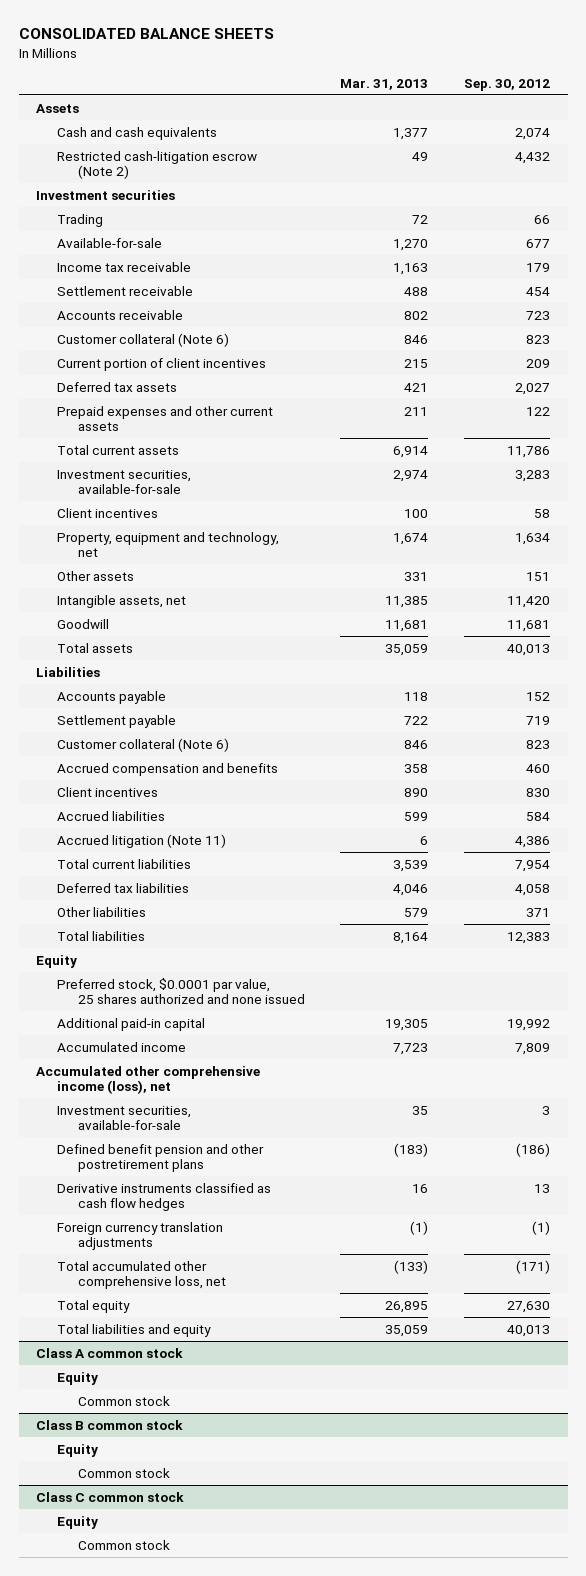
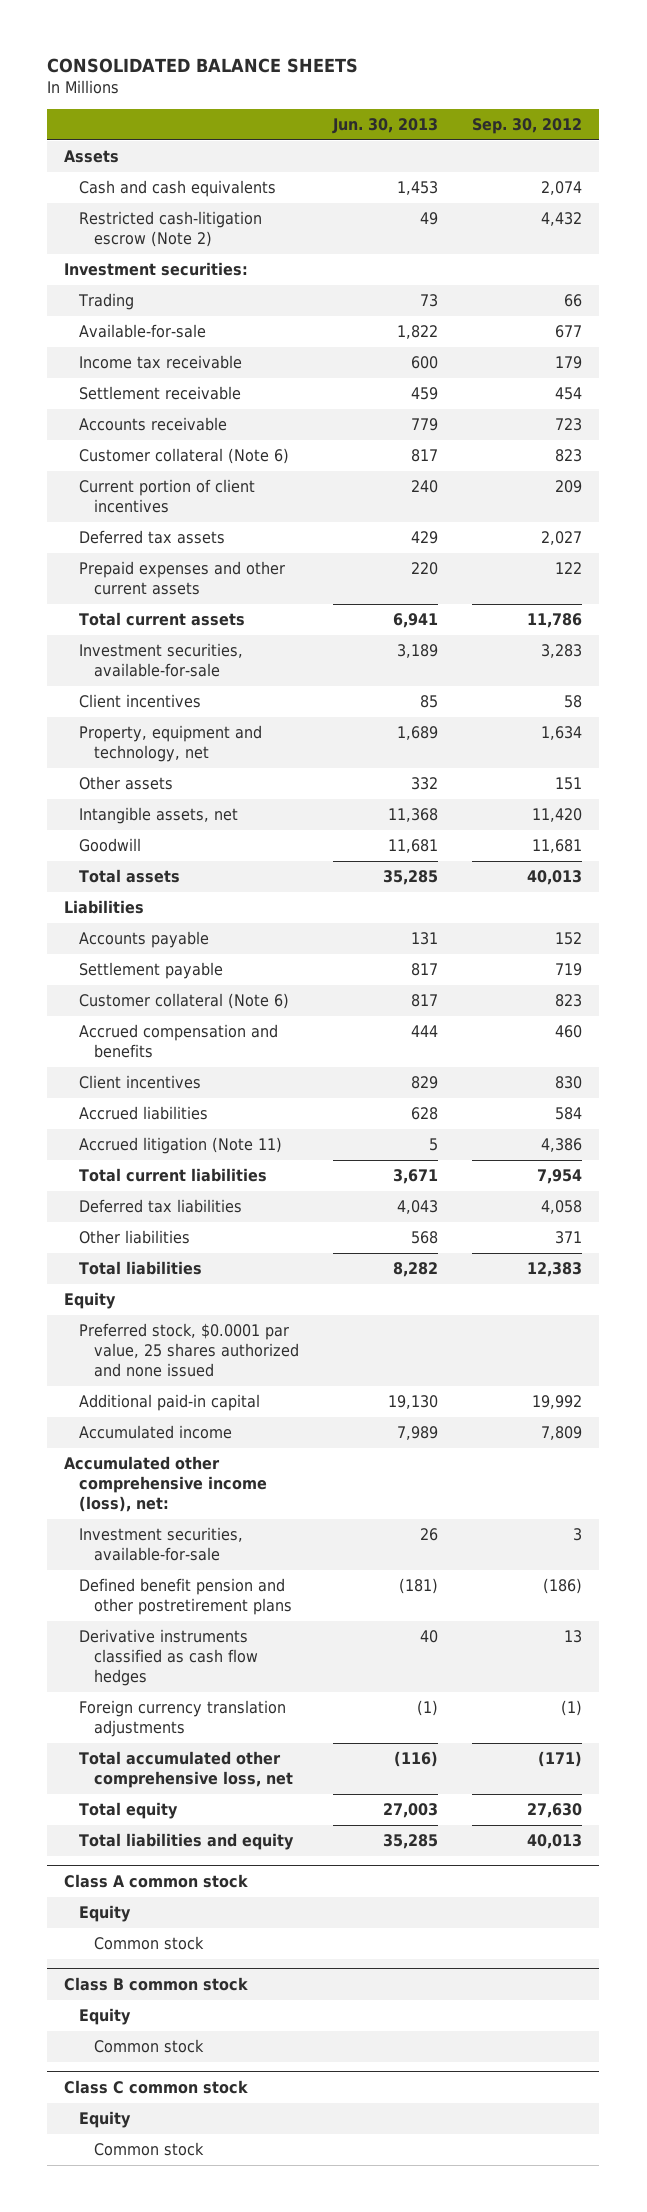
- | Mar. 31, 2013 | Sep. 30, 2012
+ | Jun. 30, 2013 | Sep. 30, 2012
- Investment securities
+ Investment securities:
- Accumulated other comprehensive income (loss), net
+ Accumulated other comprehensive income (loss), net:

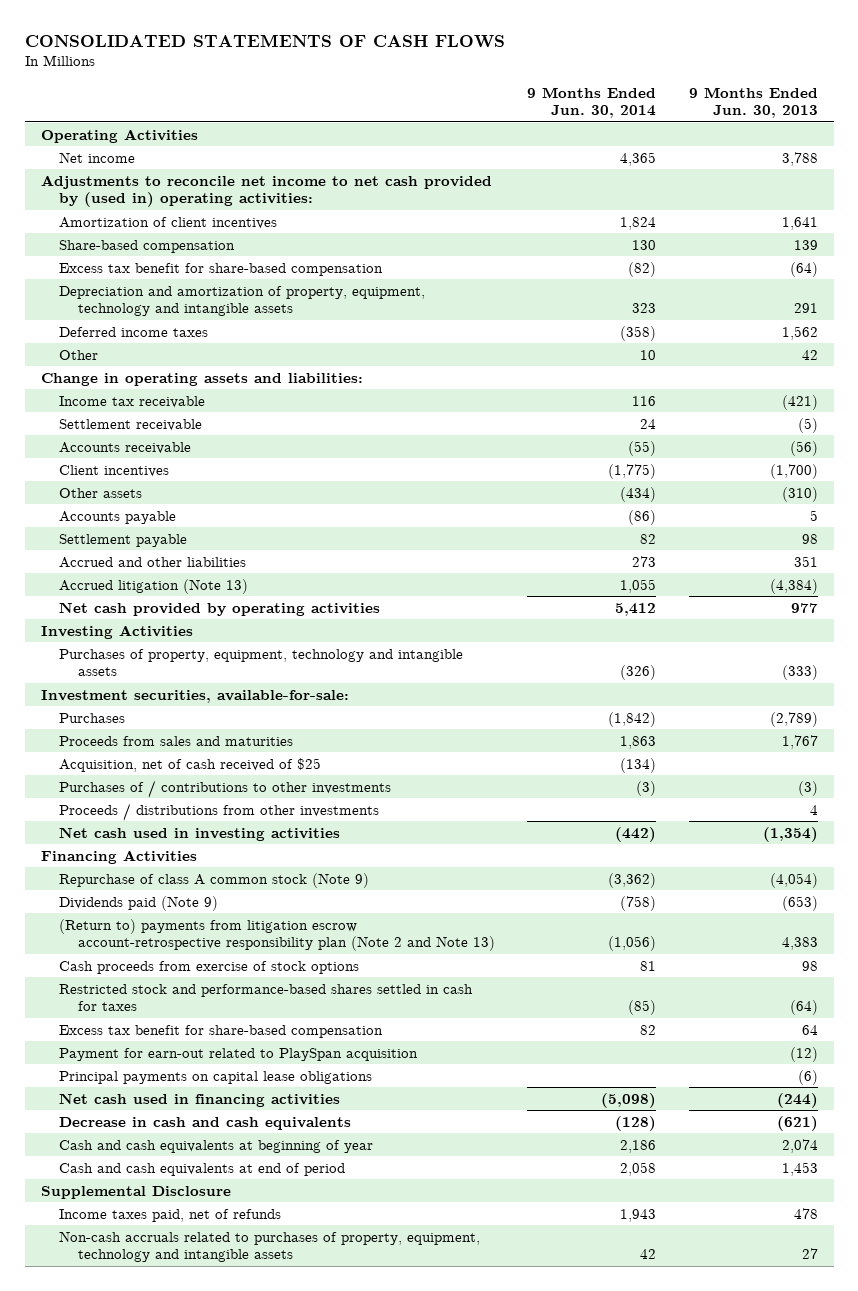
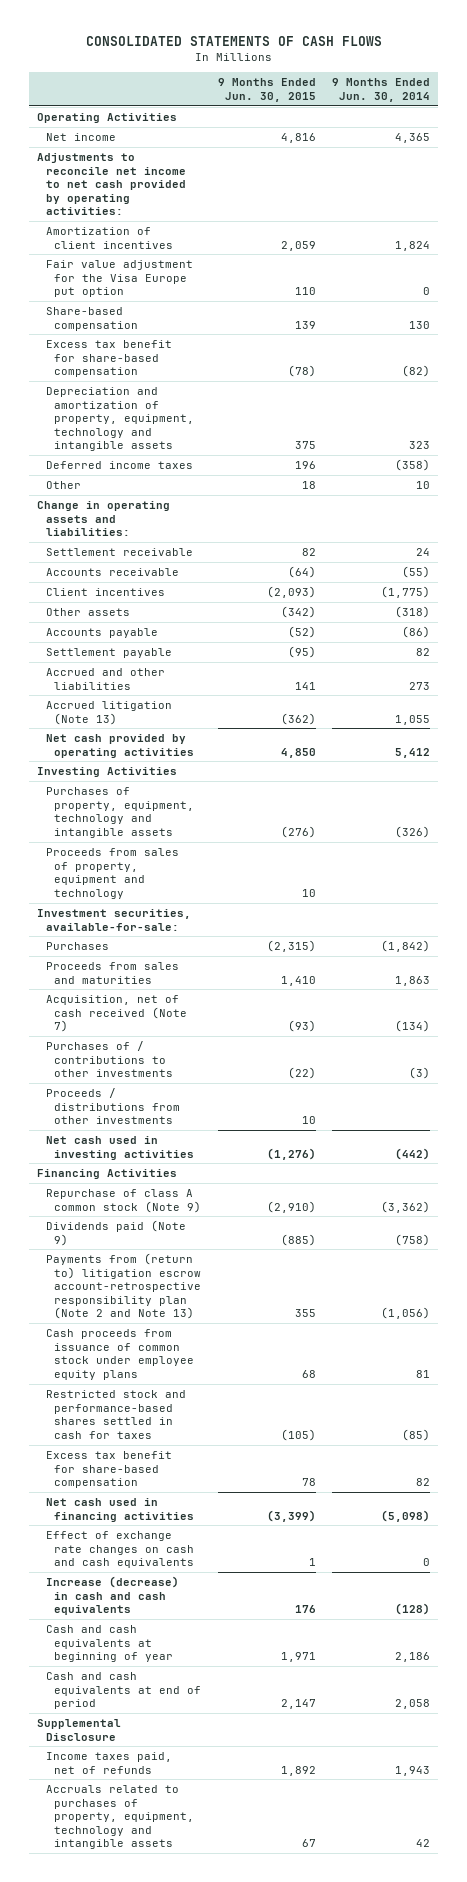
- | 9 Months Ended Jun. 30, 2014 | 9 Months Ended Jun. 30, 2013
+ | 9 Months Ended Jun. 30, 2015 | 9 Months Ended Jun. 30, 2014
- Adjustments to reconcile net income to net cash provided by (used in) operating activities:
+ Adjustments to reconcile net income to net cash provided by operating activities:
+ Fair value adjustment for the Visa Europe put option | 110 | 0
- Income tax receivable | 116 | (421)
- Other assets | (434) | (310)
+ Other assets | (342) | (318)
+ Proceeds from sales of property, equipment and technology | 10 |
- Acquisition, net of cash received of $25 | (134) |
+ Acquisition, net of cash received (Note 7) | (93) | (134)
- (Return to) payments from litigation escrow account-retrospective responsibility plan (Note 2 and Note 13) | (1,056) | 4,383
- Cash proceeds from exercise of stock options | 81 | 98
+ Payments from (return to) litigation escrow account-retrospective responsibility plan (Note 2 and Note 13) | 355 | (1,056)
+ Cash proceeds from issuance of common stock under employee equity plans | 68 | 81
- Payment for earn-out related to PlaySpan acquisition | | (12)
- Principal payments on capital lease obligations | | (6)
- Decrease in cash and cash equivalents | (128) | (621)
+ Effect of exchange rate changes on cash and cash equivalents | 1 | 0
+ Increase (decrease) in cash and cash equivalents | 176 | (128)
- Non-cash accruals related to purchases of property, equipment, technology and intangible assets | 42 | 27
+ Accruals related to purchases of property, equipment, technology and intangible assets | 67 | 42

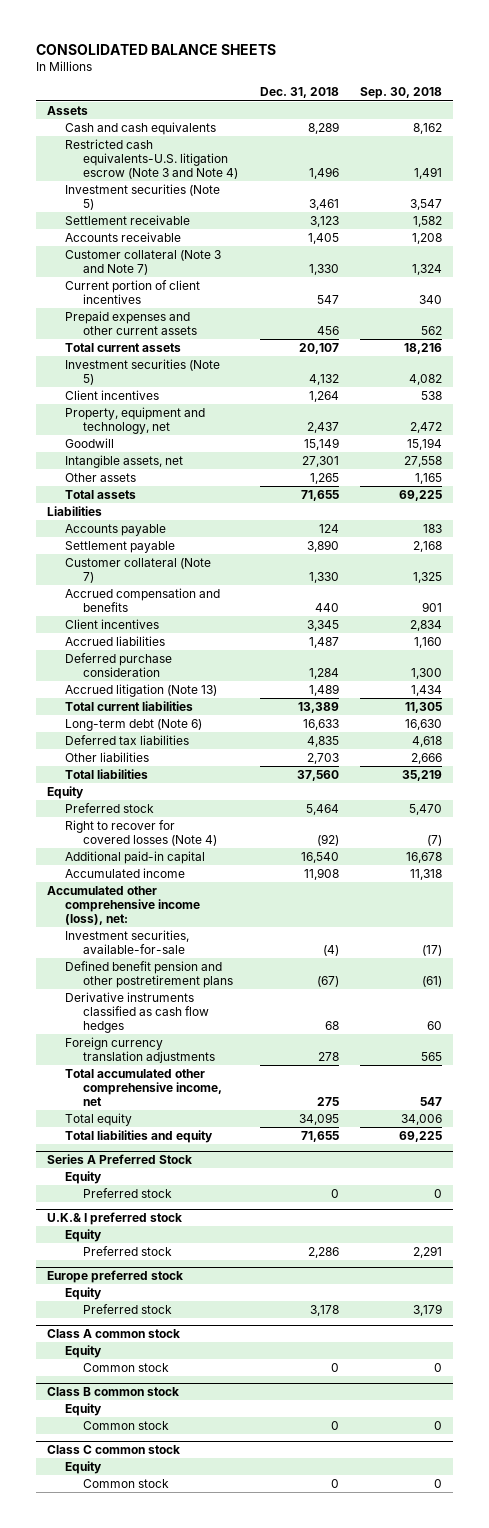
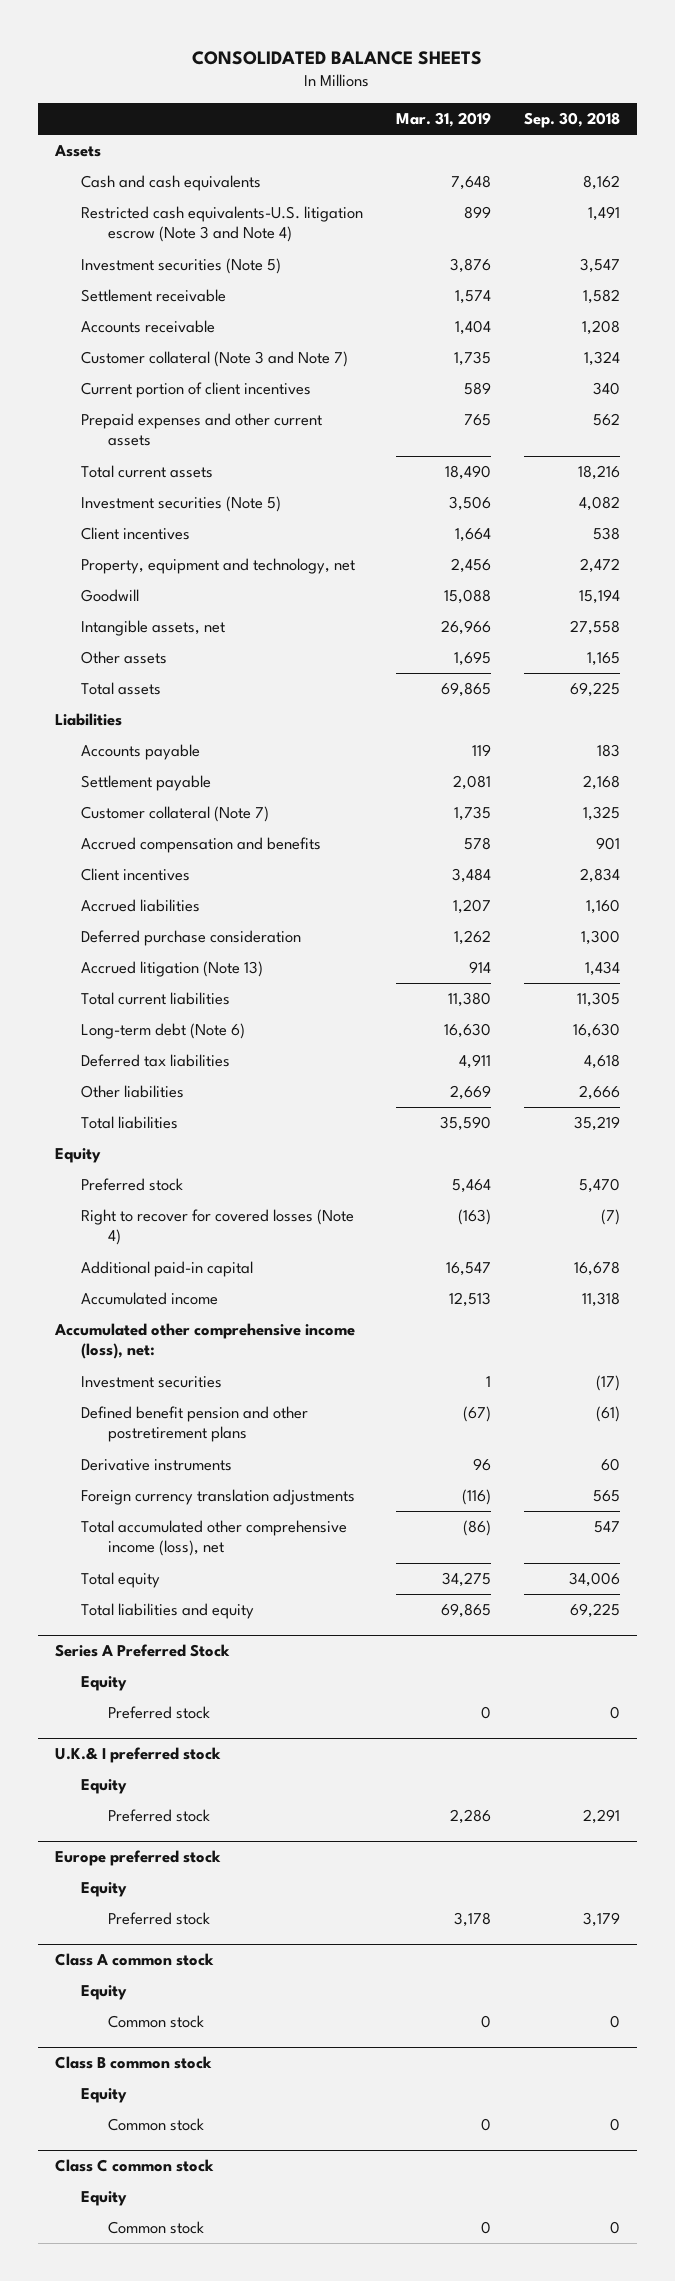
- | Dec. 31, 2018 | Sep. 30, 2018
+ | Mar. 31, 2019 | Sep. 30, 2018
- Investment securities, available-for-sale | (4) | (17)
+ Investment securities | 1 | (17)
- Derivative instruments classified as cash flow hedges | 68 | 60
+ Derivative instruments | 96 | 60
- Total accumulated other comprehensive income, net | 275 | 547
+ Total accumulated other comprehensive income (loss), net | (86) | 547

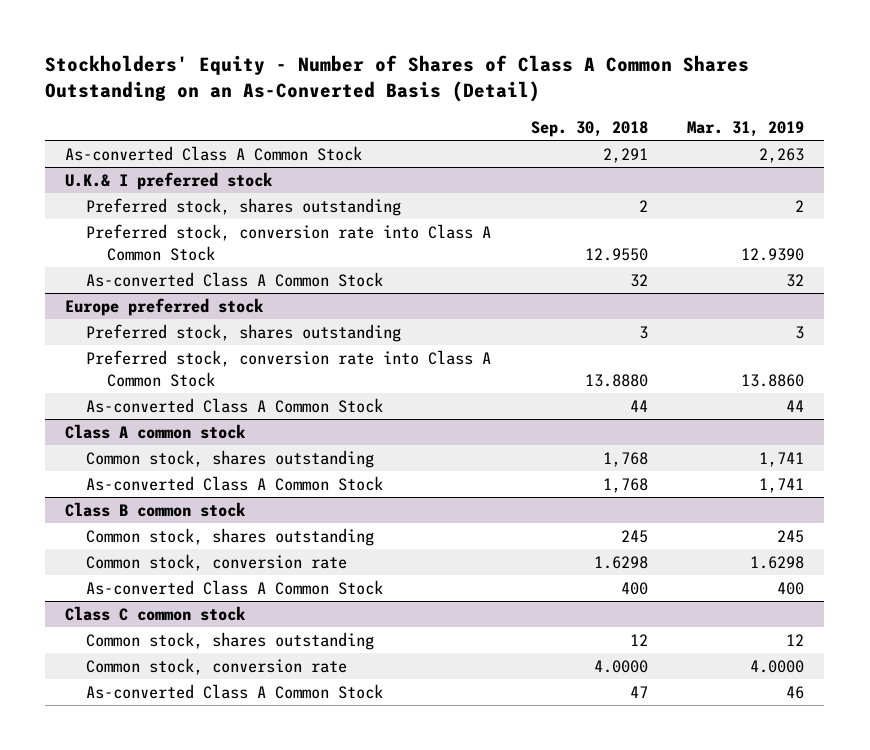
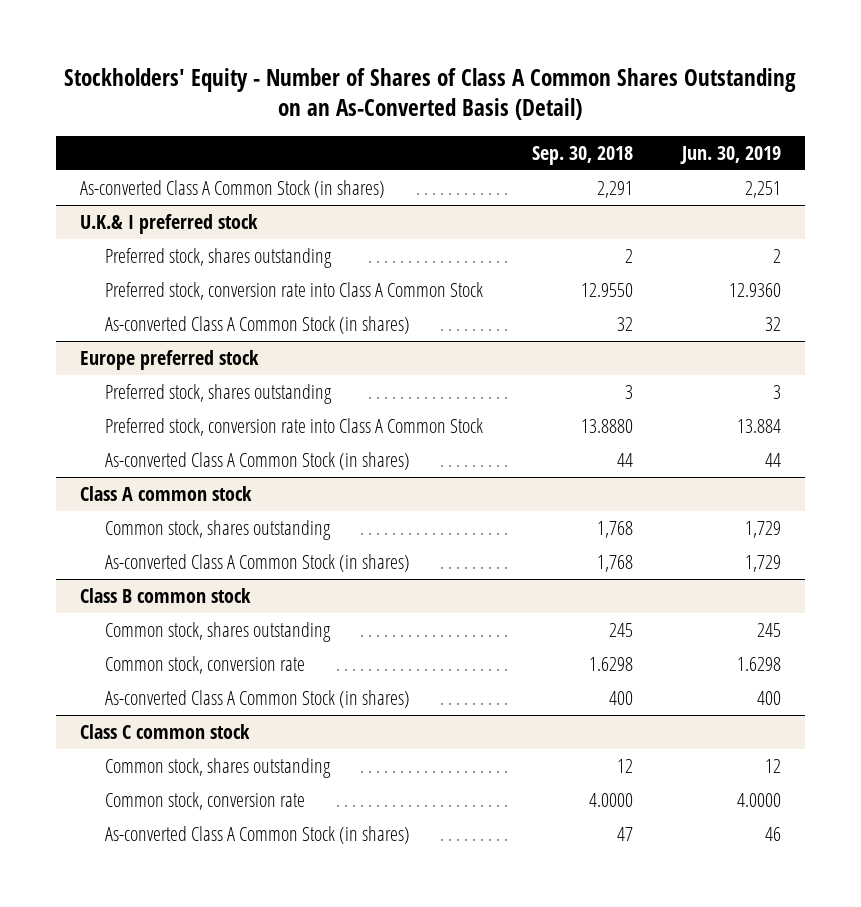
- | Sep. 30, 2018 | Mar. 31, 2019
+ | Sep. 30, 2018 | Jun. 30, 2019
- As-converted Class A Common Stock | 2,291 | 2,263
+ As-converted Class A Common Stock (in shares) | 2,291 | 2,251
@ U.K.& I preferred stock
- As-converted Class A Common Stock | 32 | 32
+ As-converted Class A Common Stock (in shares) | 32 | 32
@ Europe preferred stock
- As-converted Class A Common Stock | 44 | 44
+ As-converted Class A Common Stock (in shares) | 44 | 44
@ Class A common stock
- As-converted Class A Common Stock | 1,768 | 1,741
+ As-converted Class A Common Stock (in shares) | 1,768 | 1,729
@ Class B common stock
- As-converted Class A Common Stock | 400 | 400
+ As-converted Class A Common Stock (in shares) | 400 | 400
@ Class C common stock
- As-converted Class A Common Stock | 47 | 46
+ As-converted Class A Common Stock (in shares) | 47 | 46

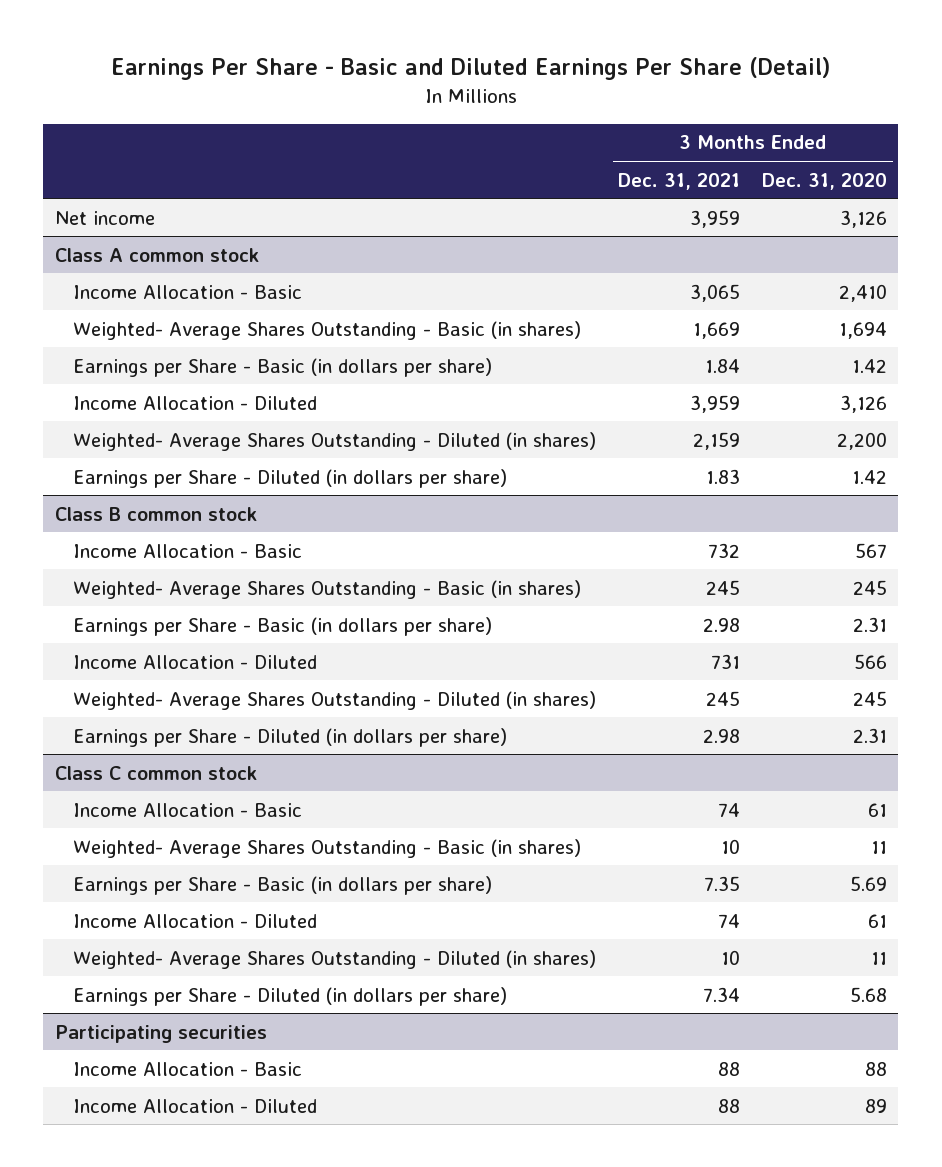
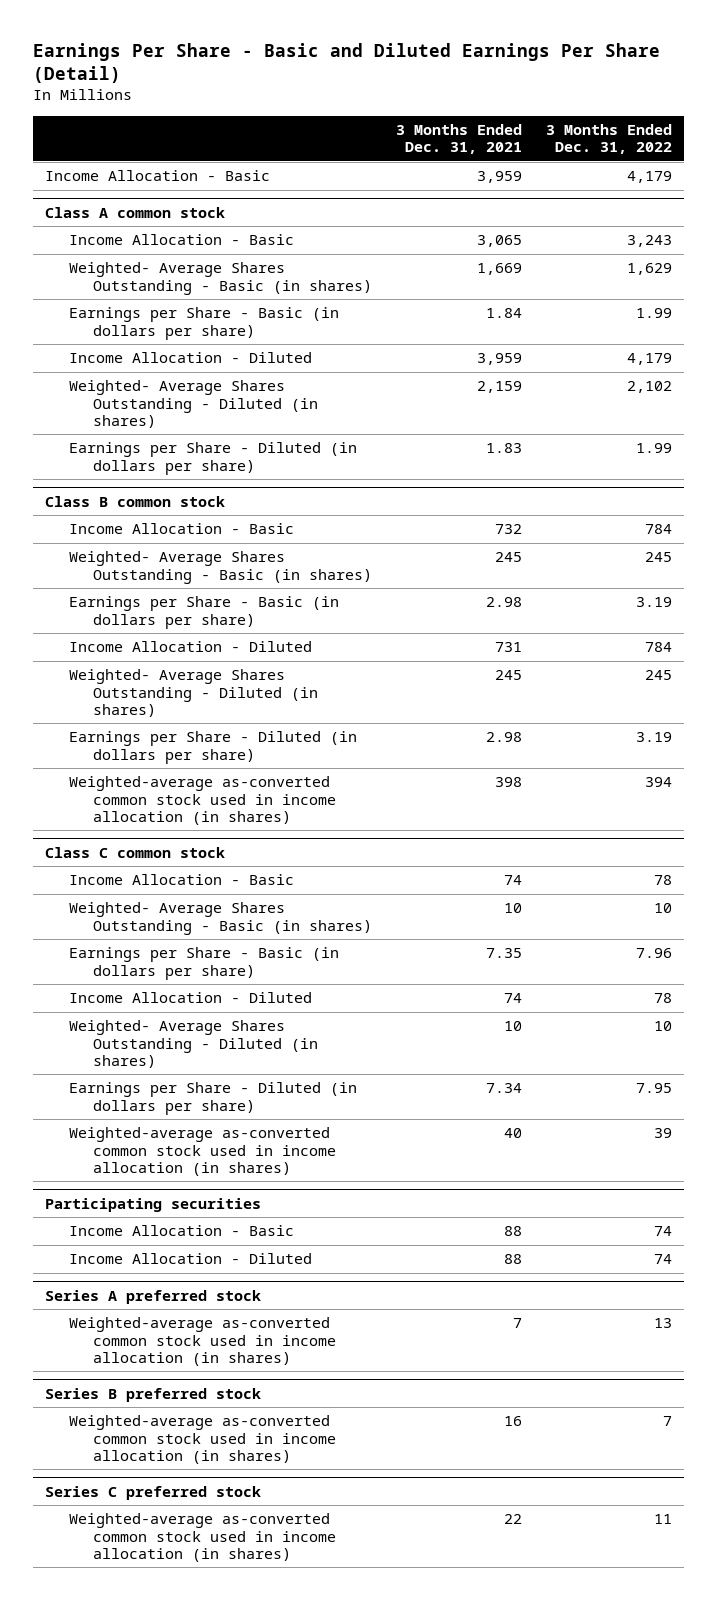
- | 3 Months Ended Dec. 31, 2021 | 3 Months Ended Dec. 31, 2020
+ | 3 Months Ended Dec. 31, 2021 | 3 Months Ended Dec. 31, 2022
- Net income | 3,959 | 3,126
+ Income Allocation - Basic | 3,959 | 4,179
@ Class B common stock
+ Weighted-average as-converted common stock used in income allocation (in shares) | 398 | 394
@ Class C common stock
+ Weighted-average as-converted common stock used in income allocation (in shares) | 40 | 39
+ Series A preferred stock
+ Weighted-average as-converted common stock used in income allocation (in shares) | 7 | 13
+ Series B preferred stock
+ Weighted-average as-converted common stock used in income allocation (in shares) | 16 | 7
+ Series C preferred stock
+ Weighted-average as-converted common stock used in income allocation (in shares) | 22 | 11

